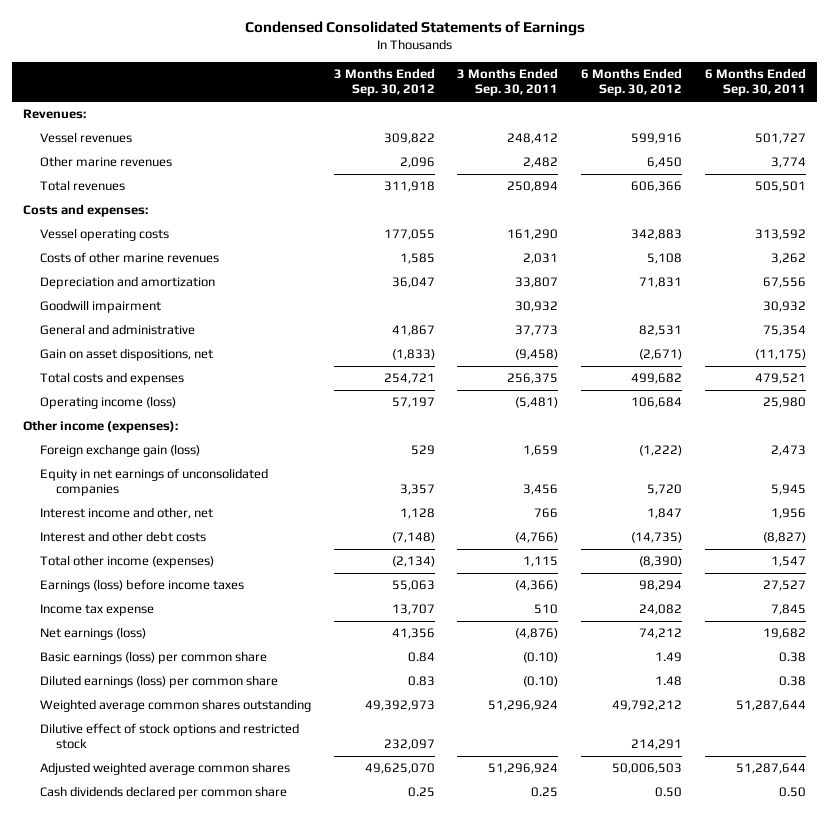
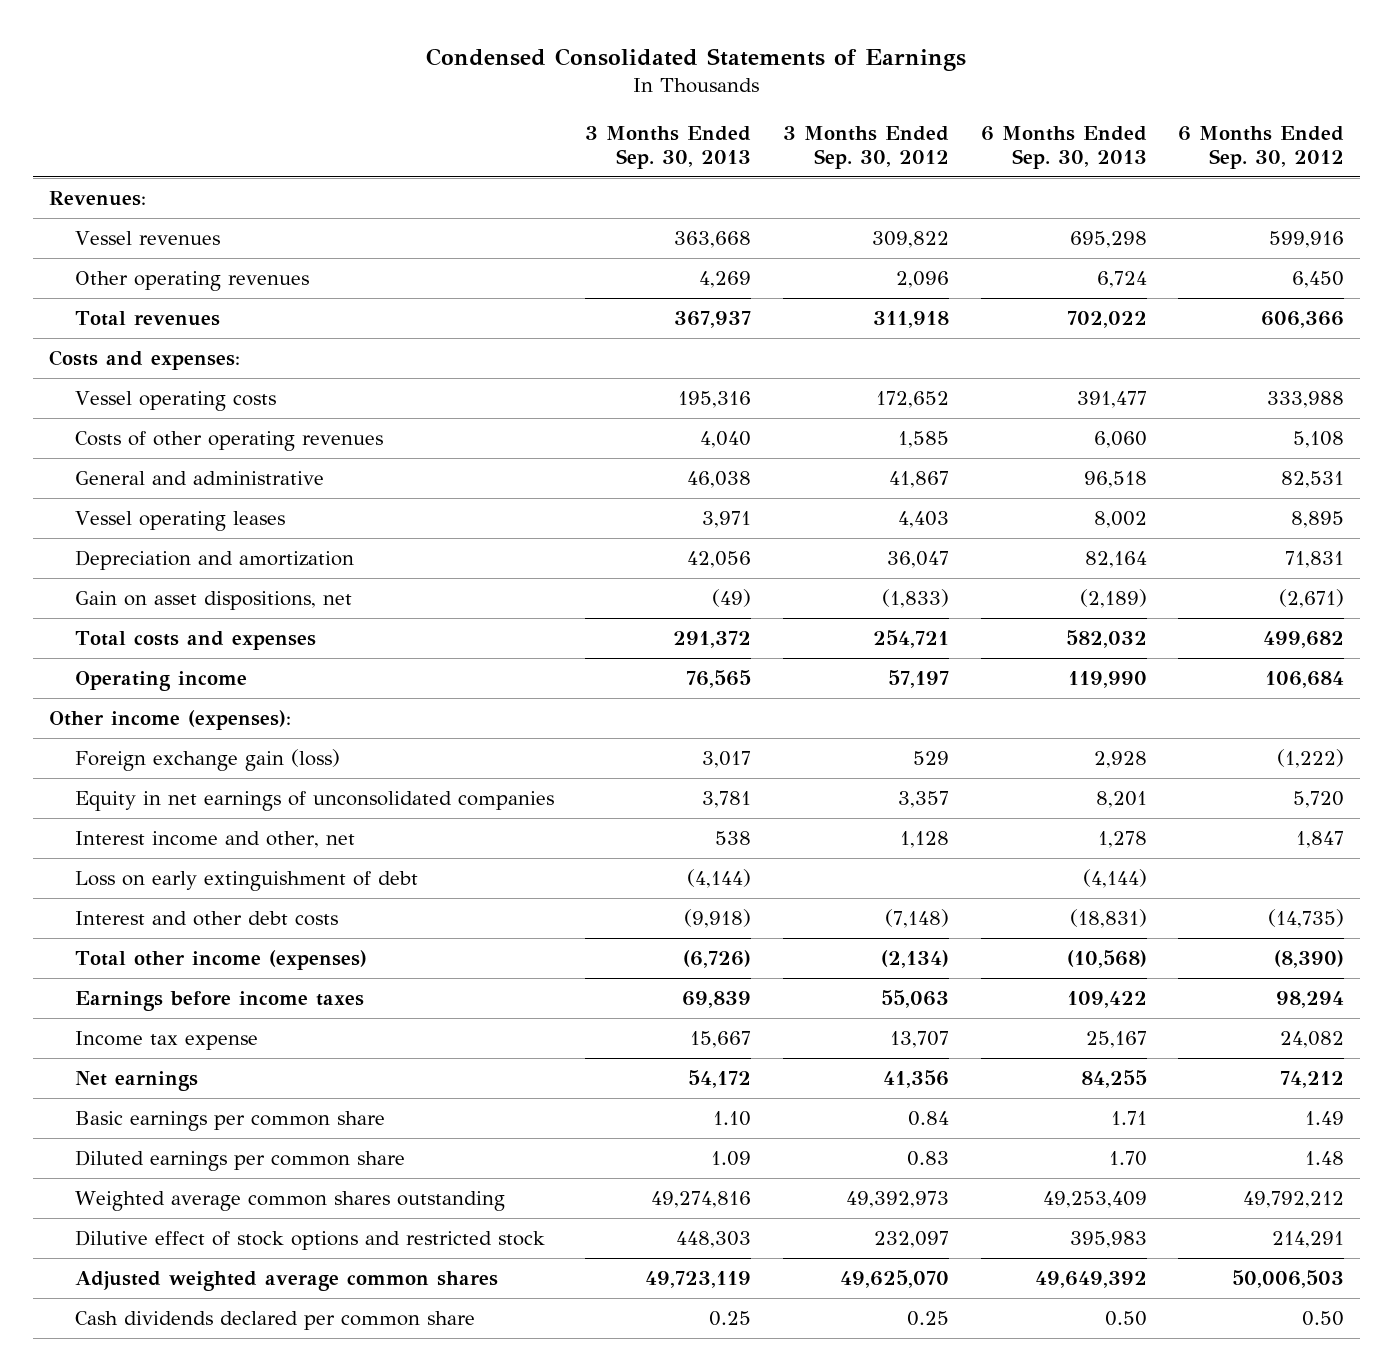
- | 3 Months Ended Sep. 30, 2012 | 3 Months Ended Sep. 30, 2011 | 6 Months Ended Sep. 30, 2012 | 6 Months Ended Sep. 30, 2011
+ | 3 Months Ended Sep. 30, 2013 | 3 Months Ended Sep. 30, 2012 | 6 Months Ended Sep. 30, 2013 | 6 Months Ended Sep. 30, 2012
- Other marine revenues | 2,096 | 2,482 | 6,450 | 3,774
+ Other operating revenues | 4,269 | 2,096 | 6,724 | 6,450
- Vessel operating costs | 177,055 | 161,290 | 342,883 | 313,592
- Costs of other marine revenues | 1,585 | 2,031 | 5,108 | 3,262
- Goodwill impairment | | 30,932 | | 30,932
+ Vessel operating costs | 195,316 | 172,652 | 391,477 | 333,988
+ Costs of other operating revenues | 4,040 | 1,585 | 6,060 | 5,108
+ Vessel operating leases | 3,971 | 4,403 | 8,002 | 8,895
moved down: Depreciation and amortization | 42,056 | 36,047 | 82,164 | 71,831
- Operating income (loss) | 57,197 | (5,481) | 106,684 | 25,980
+ Operating income | 76,565 | 57,197 | 119,990 | 106,684
+ Loss on early extinguishment of debt | (4,144) | | (4,144) |
- Earnings (loss) before income taxes | 55,063 | (4,366) | 98,294 | 27,527
+ Earnings before income taxes | 69,839 | 55,063 | 109,422 | 98,294
- Net earnings (loss) | 41,356 | (4,876) | 74,212 | 19,682
- Basic earnings (loss) per common share | 0.84 | (0.10) | 1.49 | 0.38
- Diluted earnings (loss) per common share | 0.83 | (0.10) | 1.48 | 0.38
+ Net earnings | 54,172 | 41,356 | 84,255 | 74,212
+ Basic earnings per common share | 1.10 | 0.84 | 1.71 | 1.49
+ Diluted earnings per common share | 1.09 | 0.83 | 1.70 | 1.48

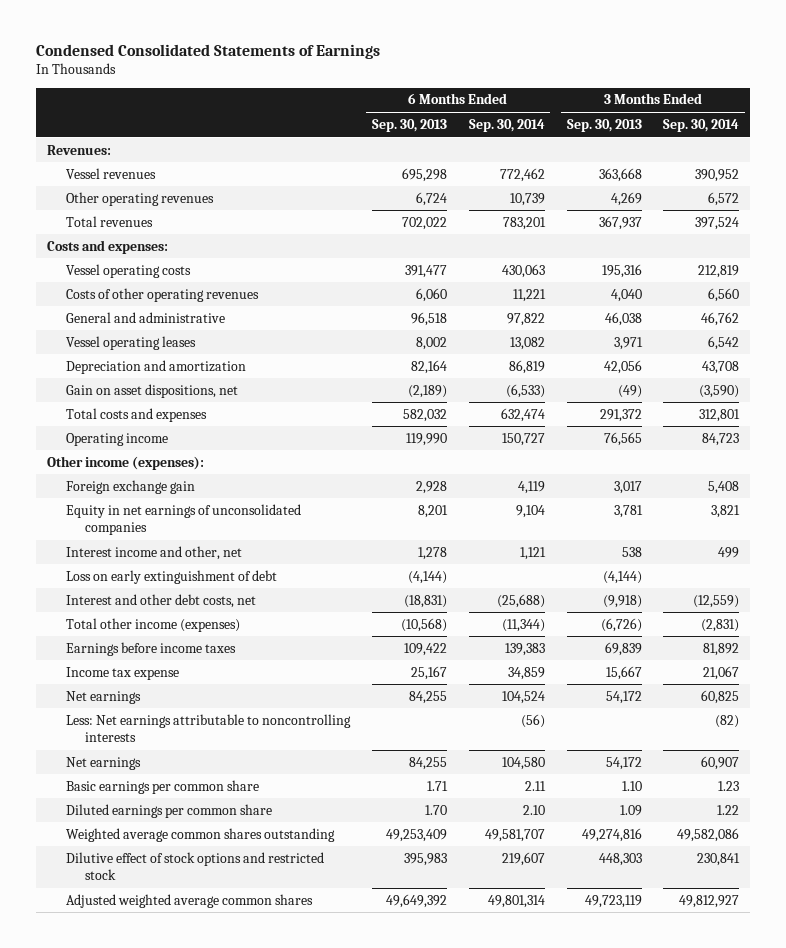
- | 3 Months Ended Sep. 30, 2013 | 3 Months Ended Sep. 30, 2012 | 6 Months Ended Sep. 30, 2013 | 6 Months Ended Sep. 30, 2012
+ | 6 Months Ended Sep. 30, 2013 | 6 Months Ended Sep. 30, 2014 | 3 Months Ended Sep. 30, 2013 | 3 Months Ended Sep. 30, 2014
- Foreign exchange gain (loss) | 3,017 | 529 | 2,928 | (1,222)
+ Foreign exchange gain | 2,928 | 4,119 | 3,017 | 5,408
- Interest and other debt costs | (9,918) | (7,148) | (18,831) | (14,735)
+ Interest and other debt costs, net | (18,831) | (25,688) | (9,918) | (12,559)
+ Less: Net earnings attributable to noncontrolling interests | | (56) | | (82)
+ Net earnings | 84,255 | 104,580 | 54,172 | 60,907
- Cash dividends declared per common share | 0.25 | 0.25 | 0.50 | 0.50

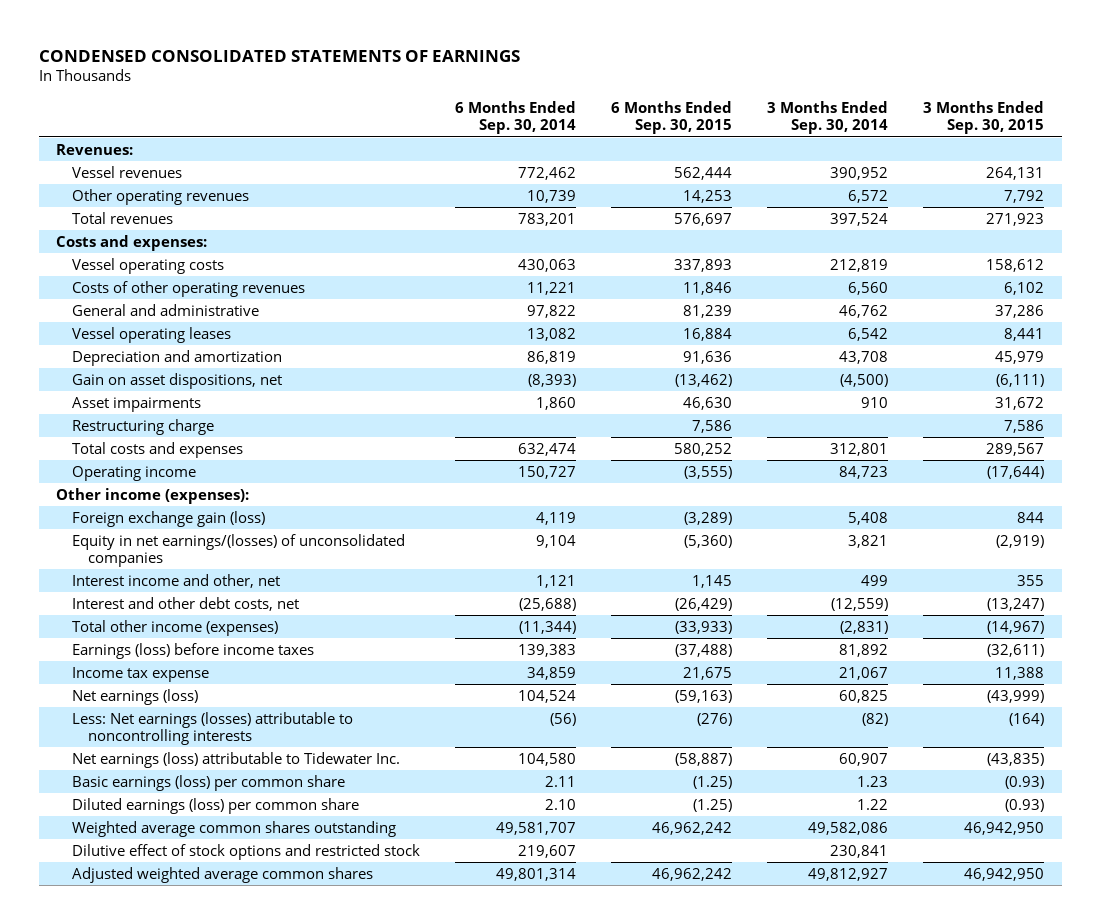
- Condensed Consolidated Statements of Earnings
+ CONDENSED CONSOLIDATED STATEMENTS OF EARNINGS
- | 6 Months Ended Sep. 30, 2013 | 6 Months Ended Sep. 30, 2014 | 3 Months Ended Sep. 30, 2013 | 3 Months Ended Sep. 30, 2014
+ | 6 Months Ended Sep. 30, 2014 | 6 Months Ended Sep. 30, 2015 | 3 Months Ended Sep. 30, 2014 | 3 Months Ended Sep. 30, 2015
- Gain on asset dispositions, net | (2,189) | (6,533) | (49) | (3,590)
+ Gain on asset dispositions, net | (8,393) | (13,462) | (4,500) | (6,111)
+ Asset impairments | 1,860 | 46,630 | 910 | 31,672
+ Restructuring charge | | 7,586 | | 7,586
- Foreign exchange gain | 2,928 | 4,119 | 3,017 | 5,408
- Equity in net earnings of unconsolidated companies | 8,201 | 9,104 | 3,781 | 3,821
+ Foreign exchange gain (loss) | 4,119 | (3,289) | 5,408 | 844
+ Equity in net earnings/(losses) of unconsolidated companies | 9,104 | (5,360) | 3,821 | (2,919)
- Loss on early extinguishment of debt | (4,144) | | (4,144) |
- Earnings before income taxes | 109,422 | 139,383 | 69,839 | 81,892
+ Earnings (loss) before income taxes | 139,383 | (37,488) | 81,892 | (32,611)
- Net earnings | 84,255 | 104,524 | 54,172 | 60,825
- Less: Net earnings attributable to noncontrolling interests | | (56) | | (82)
- Net earnings | 84,255 | 104,580 | 54,172 | 60,907
- Basic earnings per common share | 1.71 | 2.11 | 1.10 | 1.23
- Diluted earnings per common share | 1.70 | 2.10 | 1.09 | 1.22
+ Net earnings (loss) | 104,524 | (59,163) | 60,825 | (43,999)
+ Less: Net earnings (losses) attributable to noncontrolling interests | (56) | (276) | (82) | (164)
+ Net earnings (loss) attributable to Tidewater Inc. | 104,580 | (58,887) | 60,907 | (43,835)
+ Basic earnings (loss) per common share | 2.11 | (1.25) | 1.23 | (0.93)
+ Diluted earnings (loss) per common share | 2.10 | (1.25) | 1.22 | (0.93)

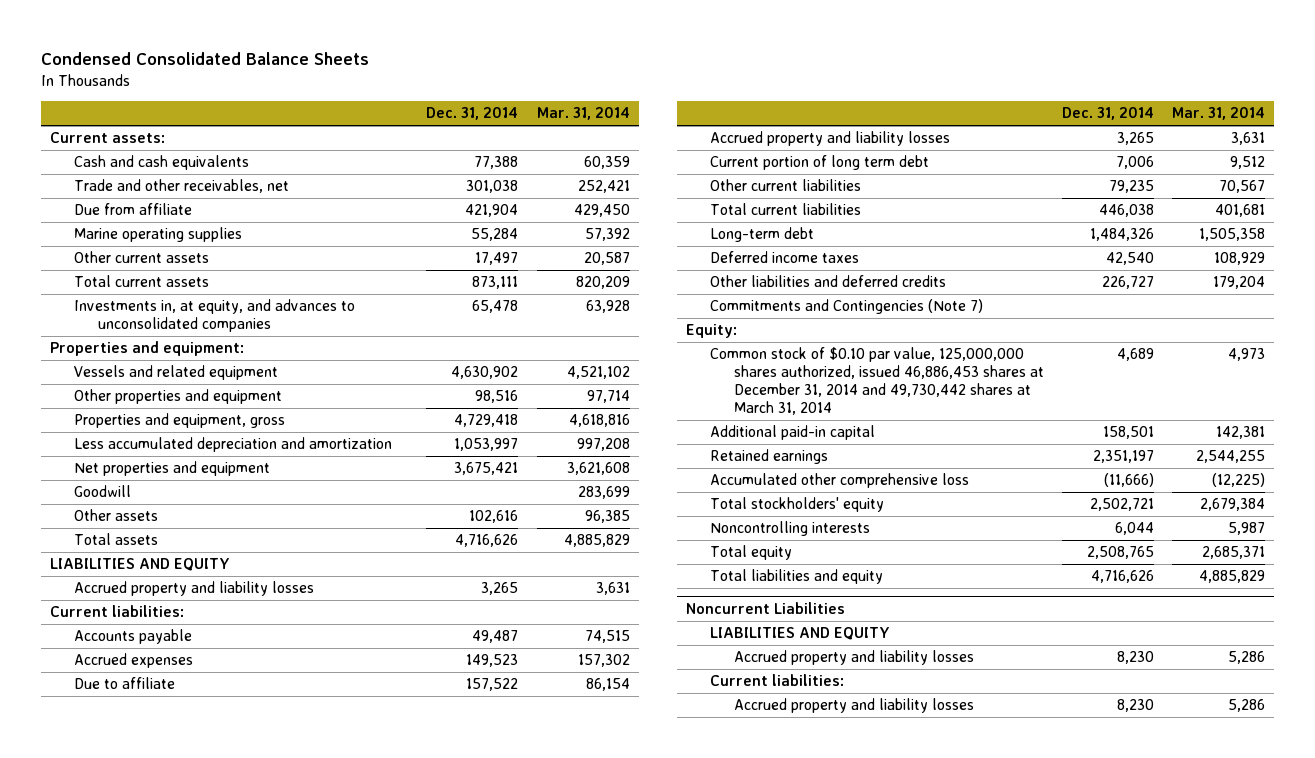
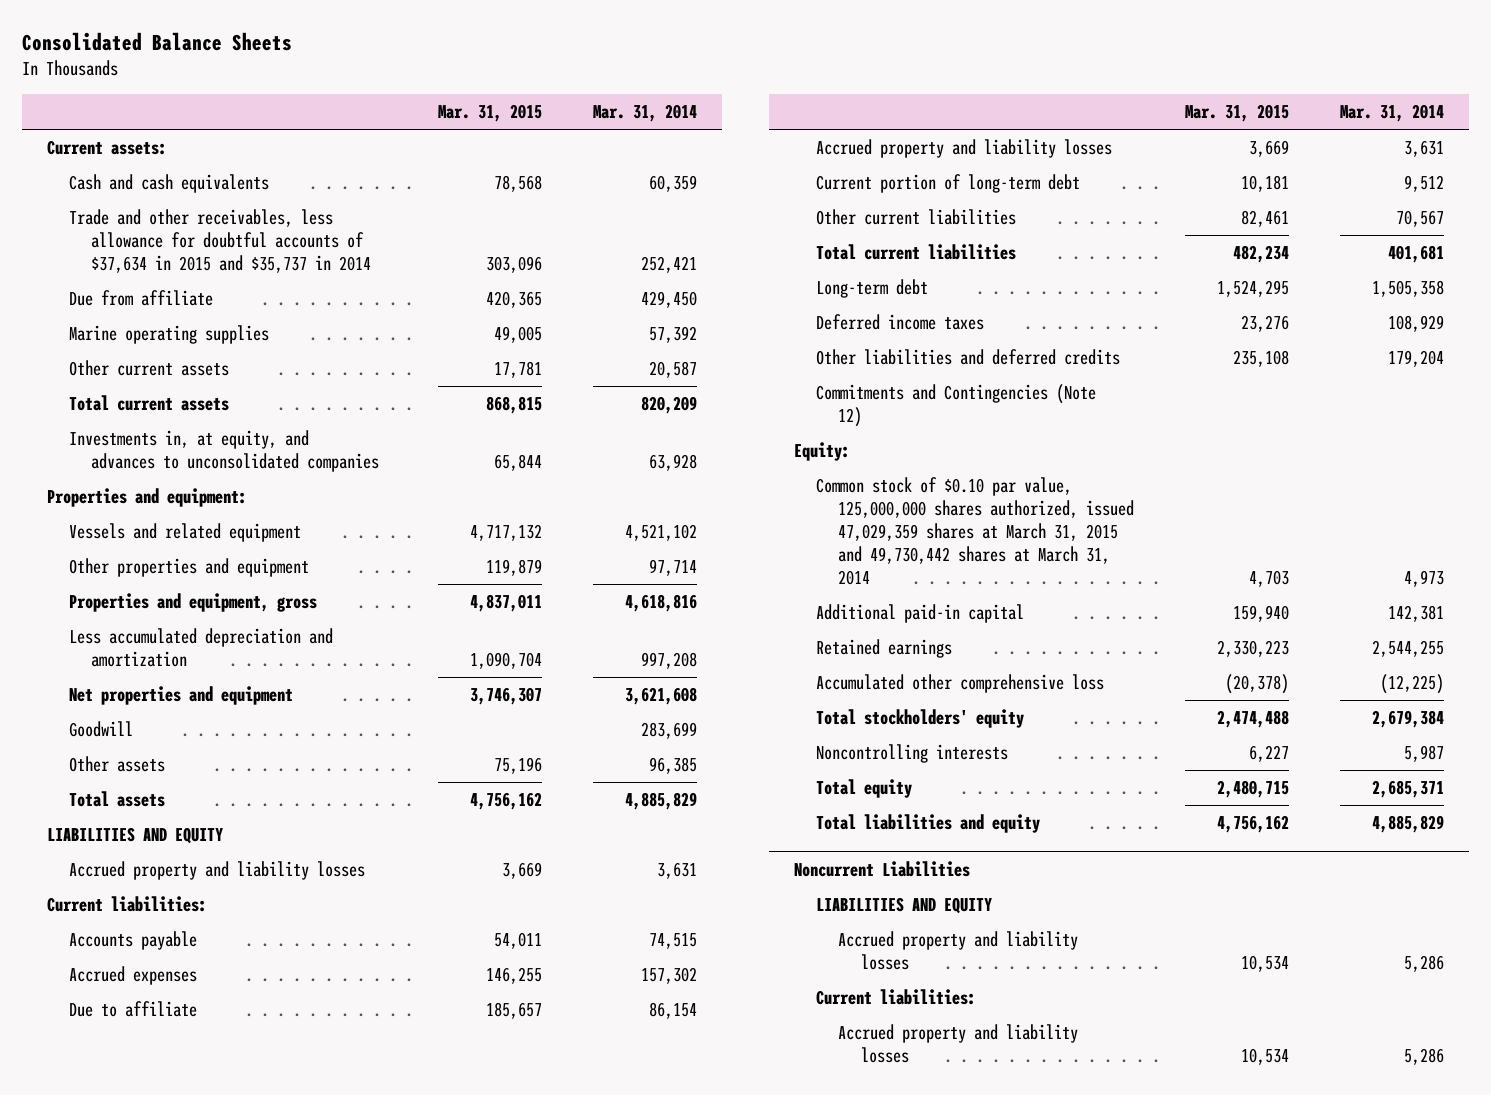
- Condensed Consolidated Balance Sheets
+ Consolidated Balance Sheets
- | Dec. 31, 2014 | Mar. 31, 2014
+ | Mar. 31, 2015 | Mar. 31, 2014
- Trade and other receivables, net | 301,038 | 252,421
+ Trade and other receivables, less allowance for doubtful accounts of $37,634 in 2015 and $35,737 in 2014 | 303,096 | 252,421
- Current portion of long term debt | 7,006 | 9,512
+ Current portion of long-term debt | 10,181 | 9,512
- Commitments and Contingencies (Note 7)
+ Commitments and Contingencies (Note 12)
- Common stock of $0.10 par value, 125,000,000 shares authorized, issued 46,886,453 shares at December 31, 2014 and 49,730,442 shares at March 31, 2014 | 4,689 | 4,973
+ Common stock of $0.10 par value, 125,000,000 shares authorized, issued 47,029,359 shares at March 31, 2015 and 49,730,442 shares at March 31, 2014 | 4,703 | 4,973

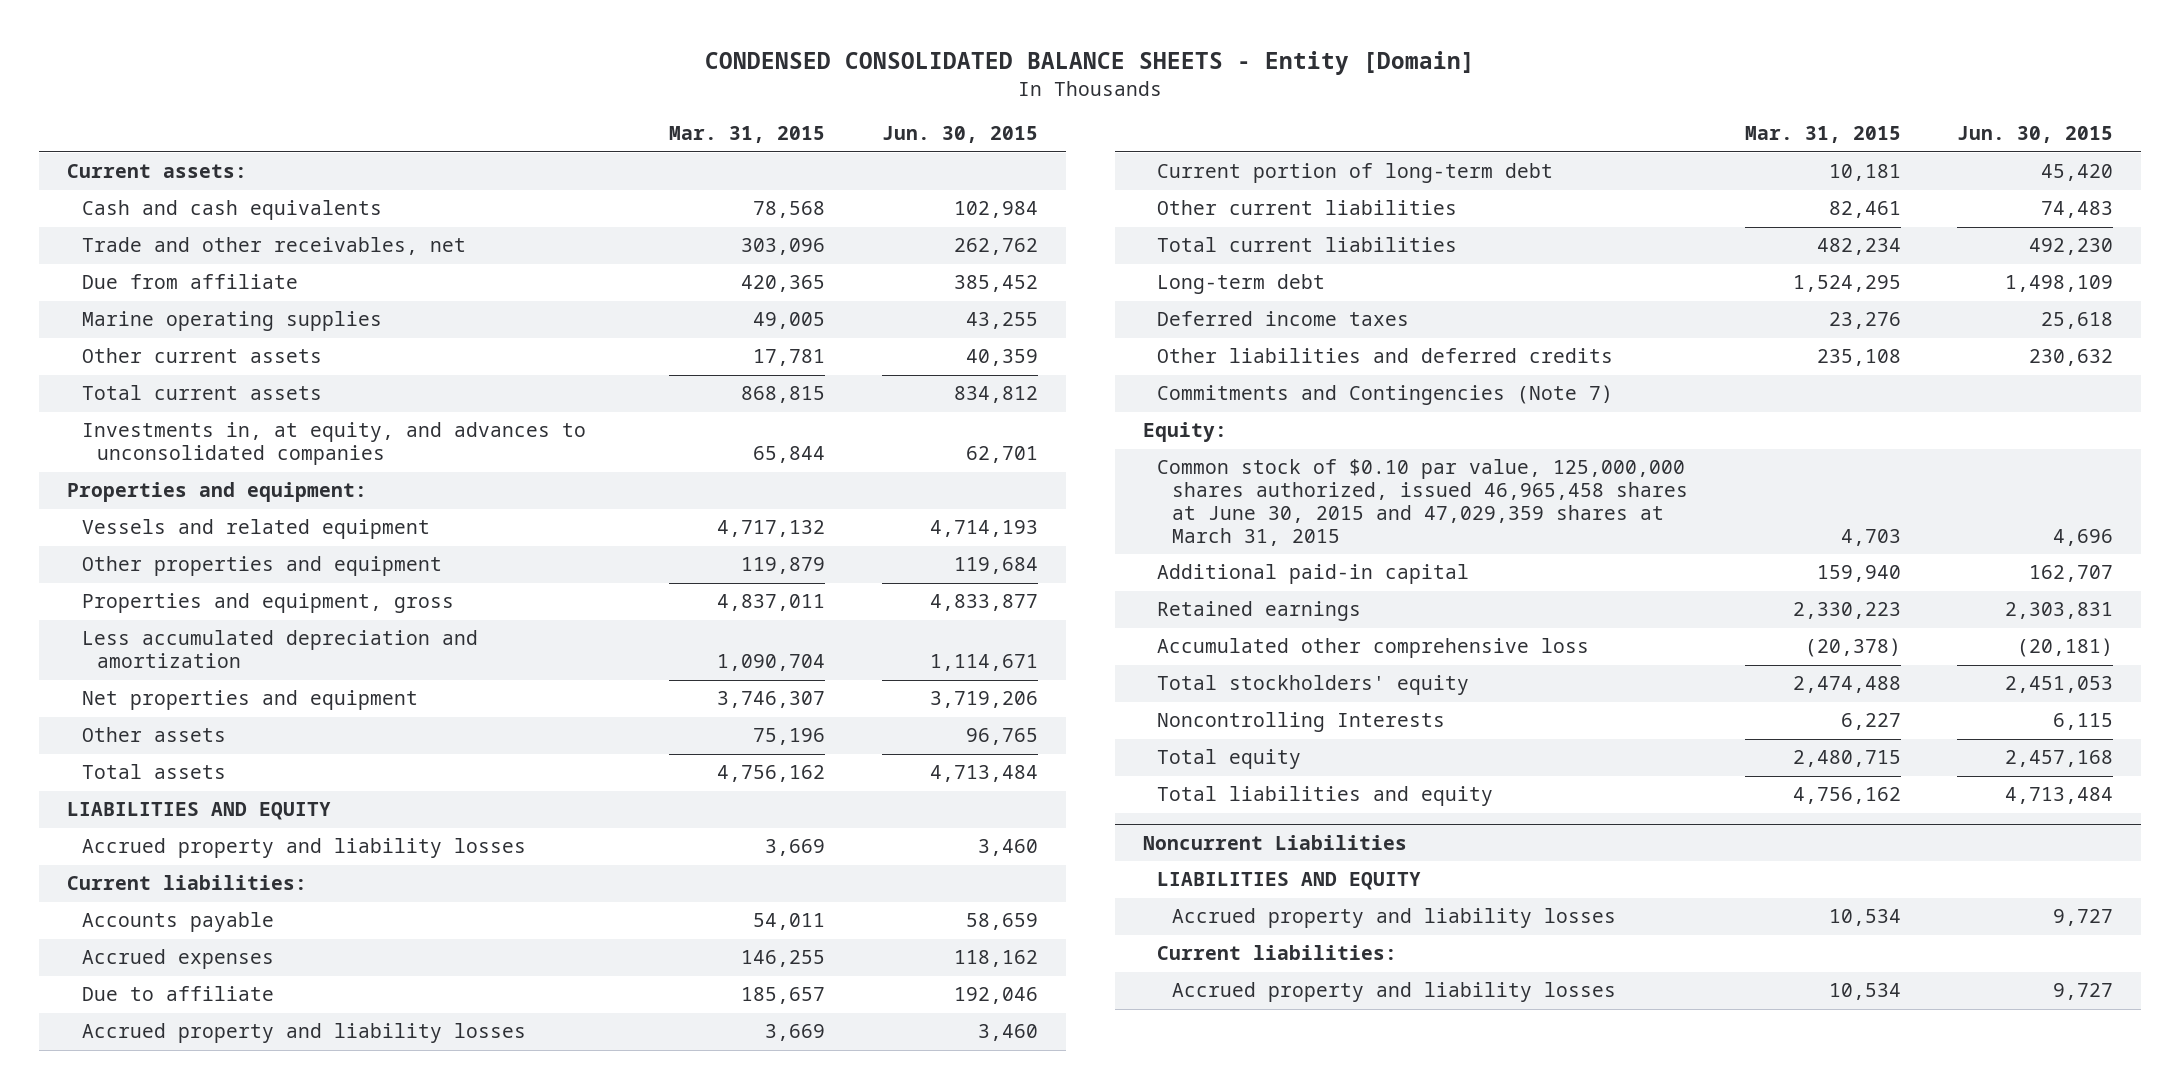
- Consolidated Balance Sheets
+ CONDENSED CONSOLIDATED BALANCE SHEETS - Entity [Domain]
- | Mar. 31, 2015 | Mar. 31, 2014
+ | Mar. 31, 2015 | Jun. 30, 2015
- Trade and other receivables, less allowance for doubtful accounts of $37,634 in 2015 and $35,737 in 2014 | 303,096 | 252,421
+ Trade and other receivables, net | 303,096 | 262,762
- Goodwill | | 283,699
- Commitments and Contingencies (Note 12)
+ Commitments and Contingencies (Note 7)
- Common stock of $0.10 par value, 125,000,000 shares authorized, issued 47,029,359 shares at March 31, 2015 and 49,730,442 shares at March 31, 2014 | 4,703 | 4,973
+ Common stock of $0.10 par value, 125,000,000 shares authorized, issued 46,965,458 shares at June 30, 2015 and 47,029,359 shares at March 31, 2015 | 4,703 | 4,696
- Noncontrolling interests | 6,227 | 5,987
+ Noncontrolling Interests | 6,227 | 6,115

